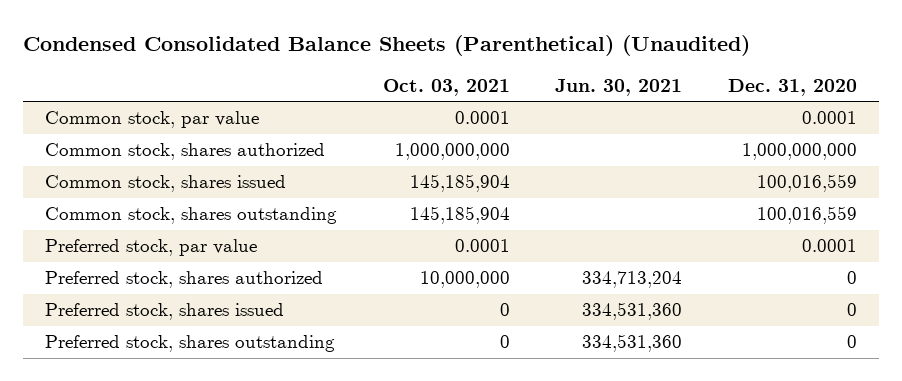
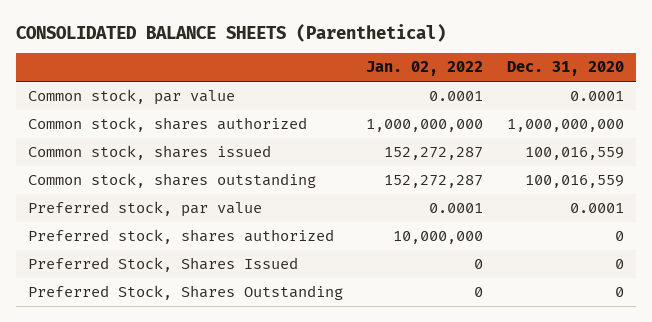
- Condensed Consolidated Balance Sheets (Parenthetical) (Unaudited)
+ CONSOLIDATED BALANCE SHEETS (Parenthetical)
- | Oct. 03, 2021 | Jun. 30, 2021 | Dec. 31, 2020
+ | Jan. 02, 2022 | Dec. 31, 2020
- Preferred stock, shares issued | 0 | 334,531,360 | 0
- Preferred stock, shares outstanding | 0 | 334,531,360 | 0
+ Preferred Stock, Shares Issued | 0 | 0
+ Preferred Stock, Shares Outstanding | 0 | 0

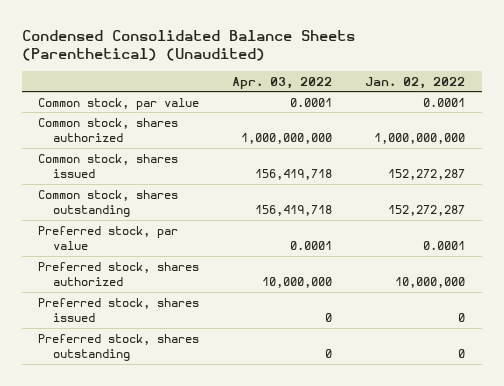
- CONSOLIDATED BALANCE SHEETS (Parenthetical)
+ Condensed Consolidated Balance Sheets (Parenthetical) (Unaudited)
- | Jan. 02, 2022 | Dec. 31, 2020
+ | Apr. 03, 2022 | Jan. 02, 2022
- Preferred Stock, Shares Issued | 0 | 0
- Preferred Stock, Shares Outstanding | 0 | 0
+ Preferred stock, shares issued | 0 | 0
+ Preferred stock, shares outstanding | 0 | 0

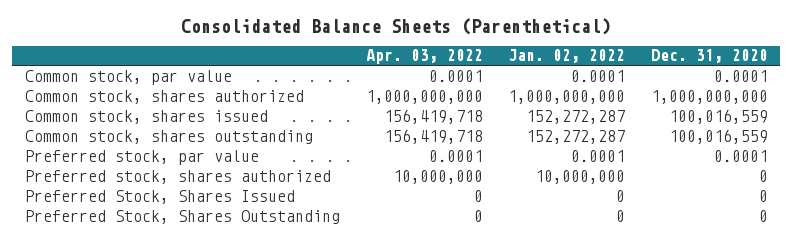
- Condensed Consolidated Balance Sheets (Parenthetical) (Unaudited)
+ Consolidated Balance Sheets (Parenthetical)
- | Apr. 03, 2022 | Jan. 02, 2022
+ | Apr. 03, 2022 | Jan. 02, 2022 | Dec. 31, 2020
- Preferred stock, shares issued | 0 | 0
- Preferred stock, shares outstanding | 0 | 0
+ Preferred Stock, Shares Issued | 0 | 0 | 0
+ Preferred Stock, Shares Outstanding | 0 | 0 | 0

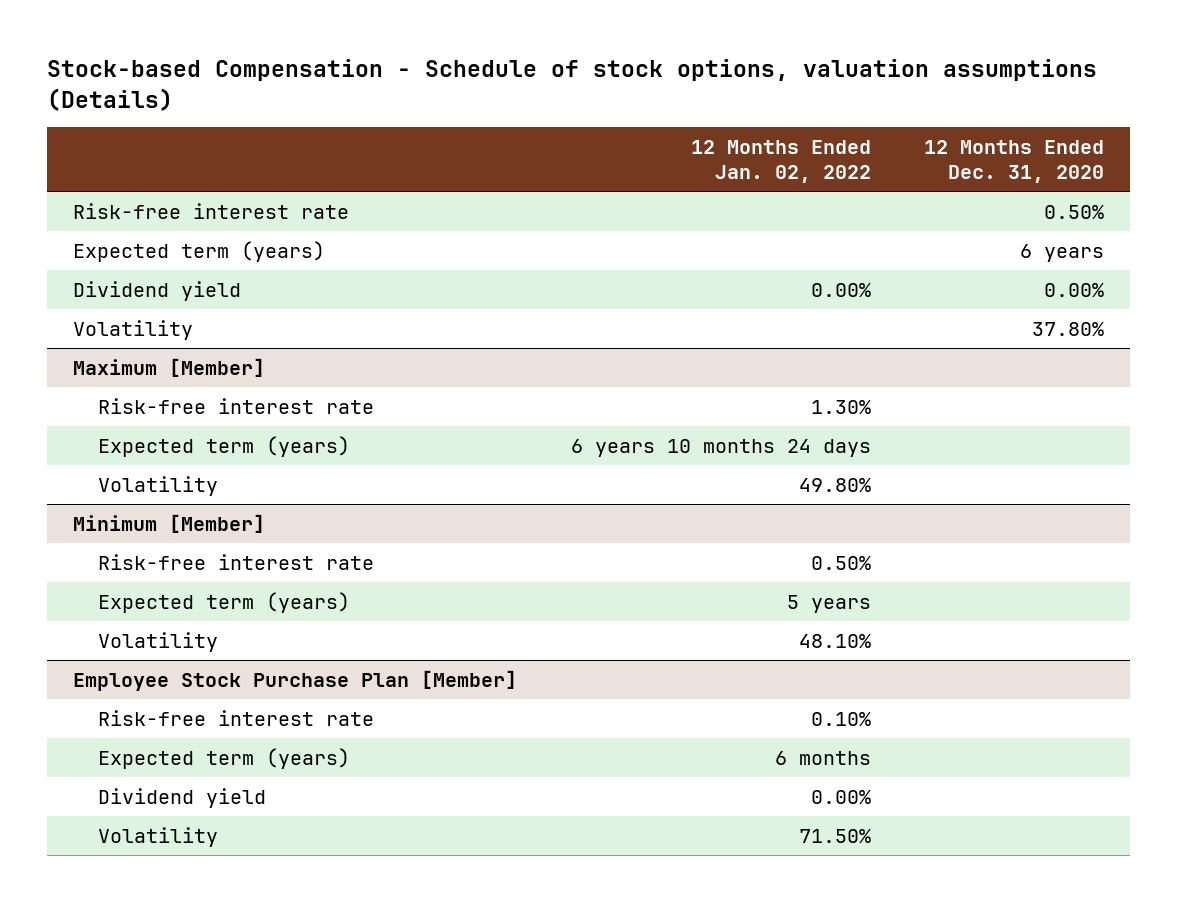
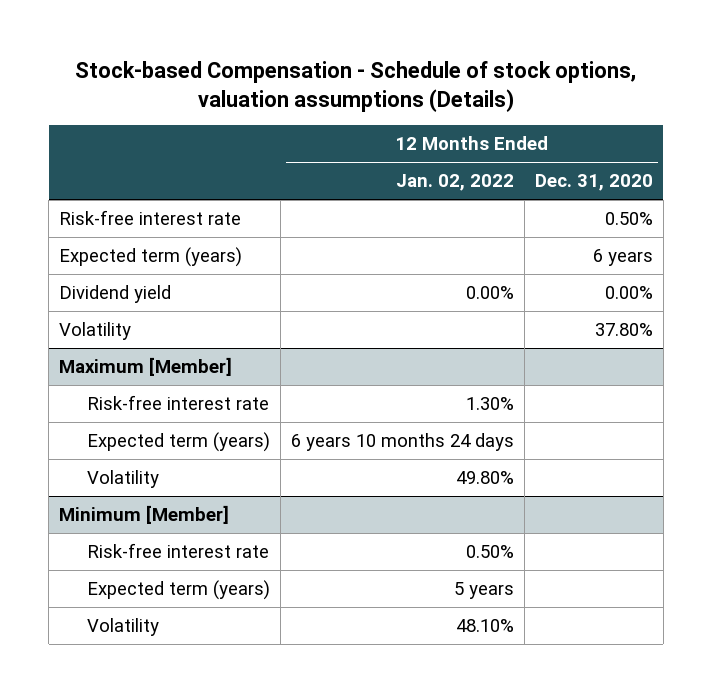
- Employee Stock Purchase Plan [Member]
- Risk-free interest rate | 0.10% |
- Expected term (years) | 6 months |
- Dividend yield | 0.00% |
- Volatility | 71.50% |

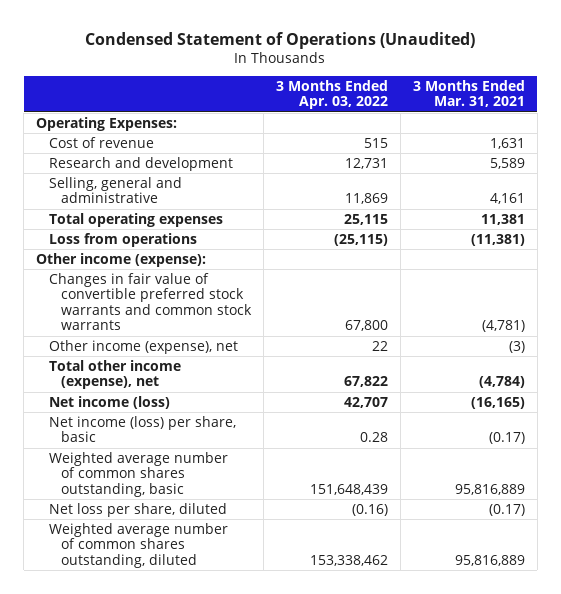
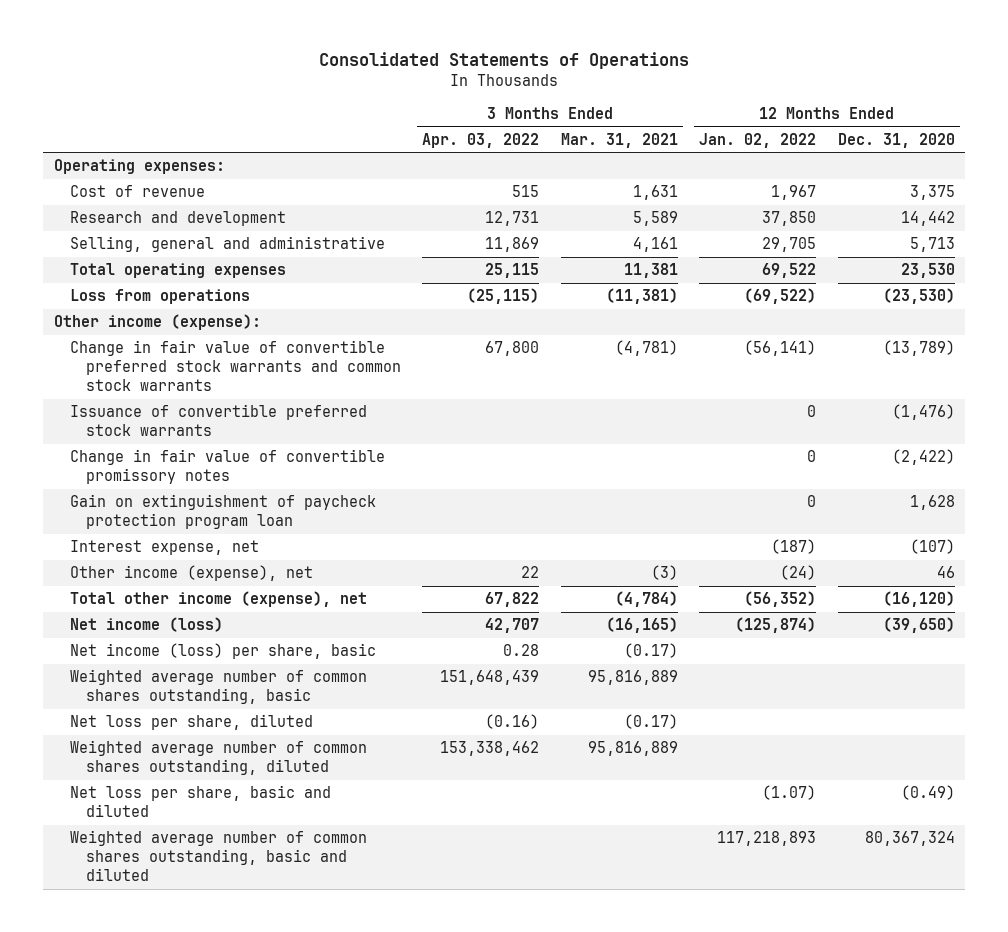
- Condensed Statement of Operations (Unaudited)
+ Consolidated Statements of Operations
- | 3 Months Ended Apr. 03, 2022 | 3 Months Ended Mar. 31, 2021
+ | 3 Months Ended Apr. 03, 2022 | 3 Months Ended Mar. 31, 2021 | 12 Months Ended Jan. 02, 2022 | 12 Months Ended Dec. 31, 2020
- Operating Expenses:
+ Operating expenses:
- Changes in fair value of convertible preferred stock warrants and common stock warrants | 67,800 | (4,781)
+ Change in fair value of convertible preferred stock warrants and common stock warrants | 67,800 | (4,781) | (56,141) | (13,789)
+ Issuance of convertible preferred stock warrants | | | 0 | (1,476)
+ Change in fair value of convertible promissory notes | | | 0 | (2,422)
+ Gain on extinguishment of paycheck protection program loan | | | 0 | 1,628
+ Interest expense, net | | | (187) | (107)
+ Net loss per share, basic and diluted | | | (1.07) | (0.49)
+ Weighted average number of common shares outstanding, basic and diluted | | | 117,218,893 | 80,367,324

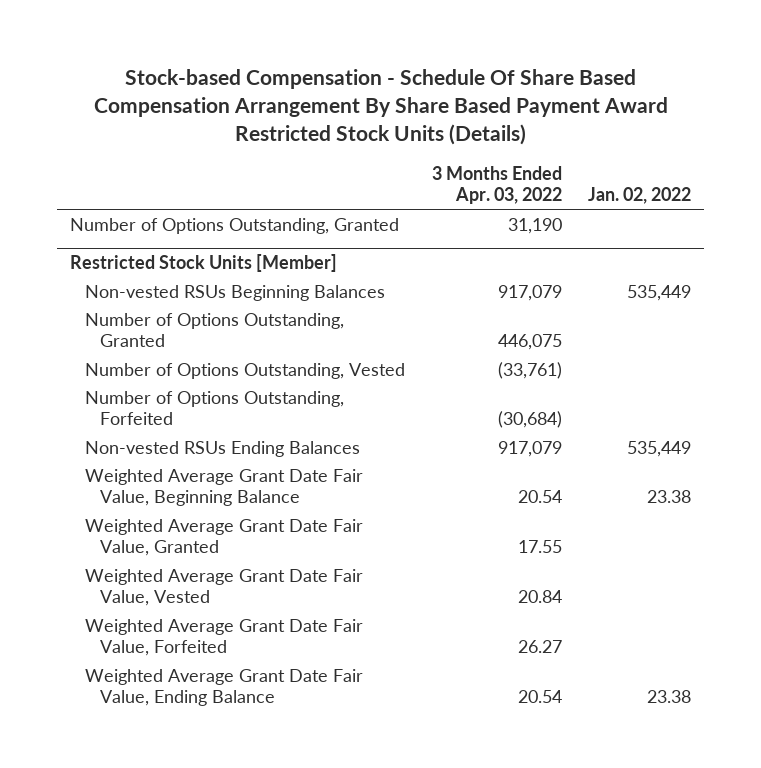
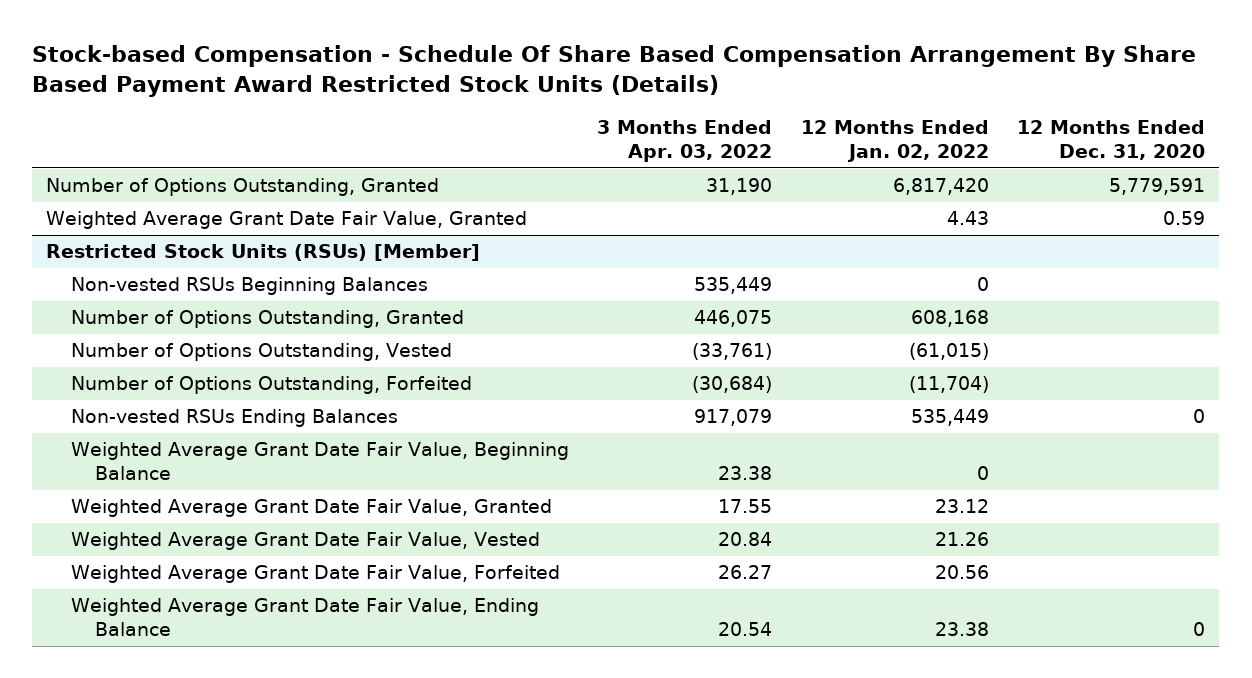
- | 3 Months Ended Apr. 03, 2022 | Jan. 02, 2022
+ | 3 Months Ended Apr. 03, 2022 | 12 Months Ended Jan. 02, 2022 | 12 Months Ended Dec. 31, 2020
- Restricted Stock Units [Member]
- Non-vested RSUs Beginning Balances | 917,079 | 535,449
+ Weighted Average Grant Date Fair Value, Granted | | 4.43 | 0.59
+ Restricted Stock Units (RSUs) [Member]
+ Non-vested RSUs Beginning Balances | 535,449 | 0 |
- Weighted Average Grant Date Fair Value, Beginning Balance | 20.54 | 23.38
+ Weighted Average Grant Date Fair Value, Beginning Balance | 23.38 | 0 |

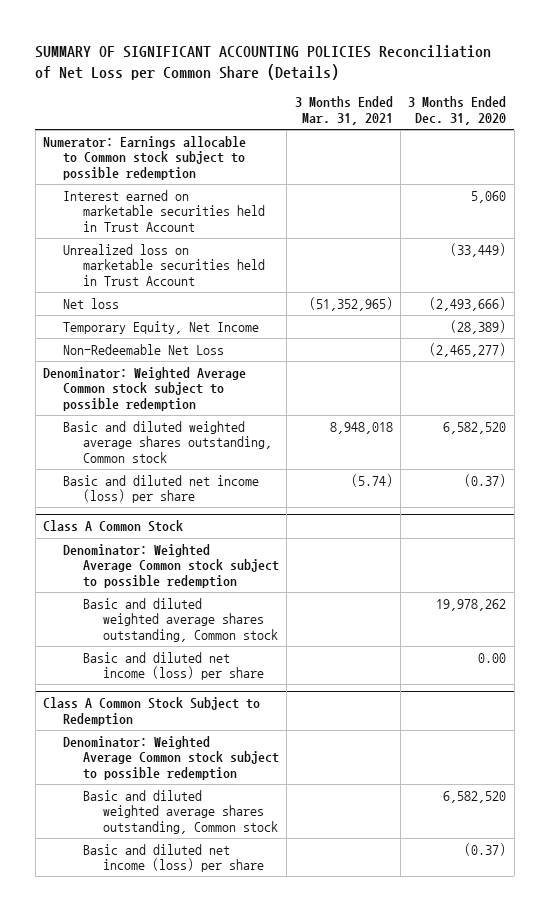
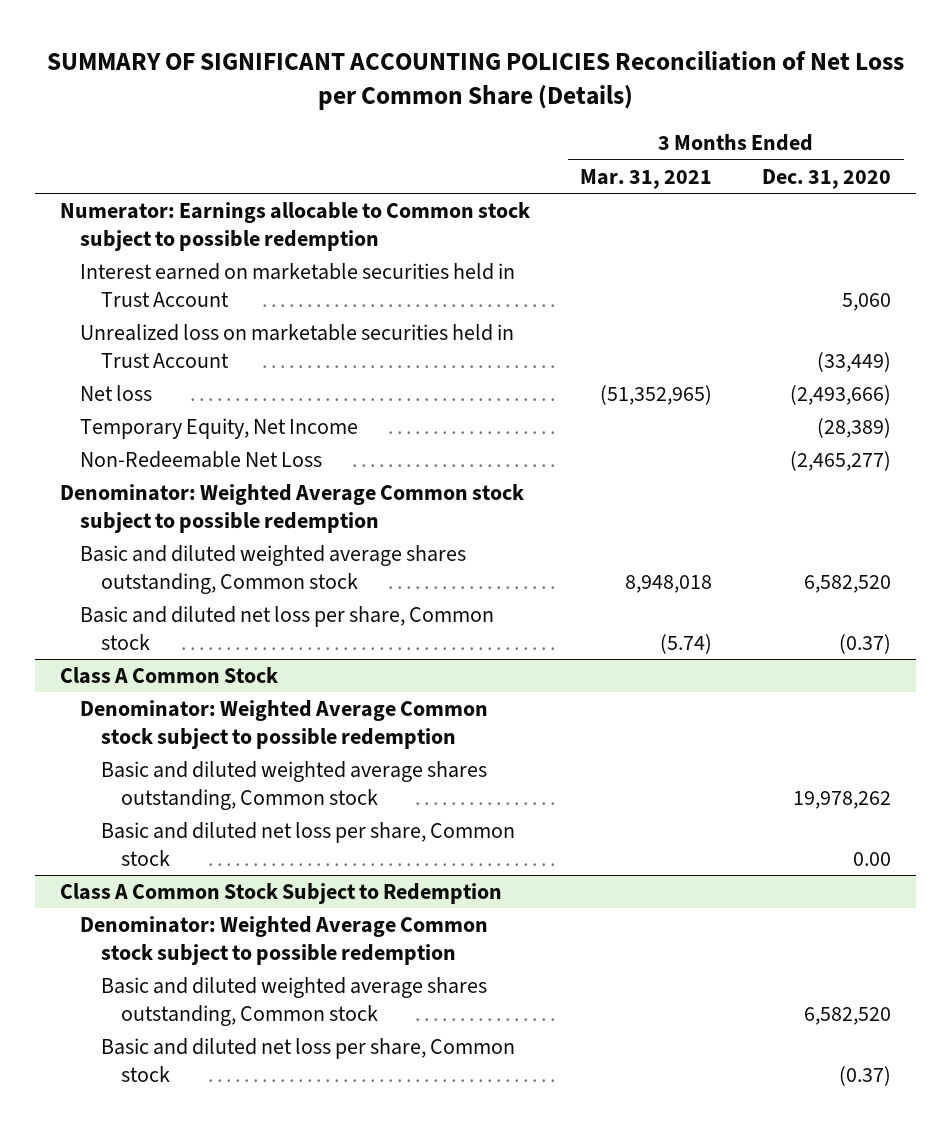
- Basic and diluted net income (loss) per share | (5.74) | (0.37)
+ Basic and diluted net loss per share, Common stock | (5.74) | (0.37)
@ Class A Common Stock
- Basic and diluted net income (loss) per share | | 0.00
+ Basic and diluted net loss per share, Common stock | | 0.00
@ Class A Common Stock Subject to Redemption
- Basic and diluted net income (loss) per share | | (0.37)
+ Basic and diluted net loss per share, Common stock | | (0.37)

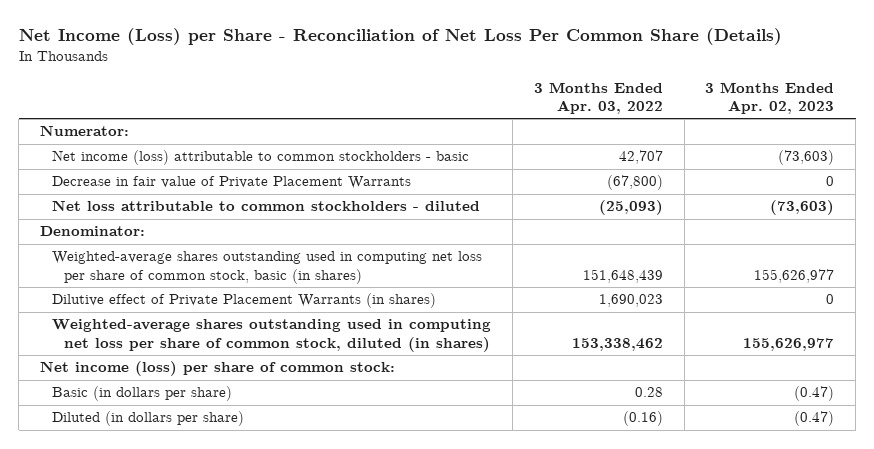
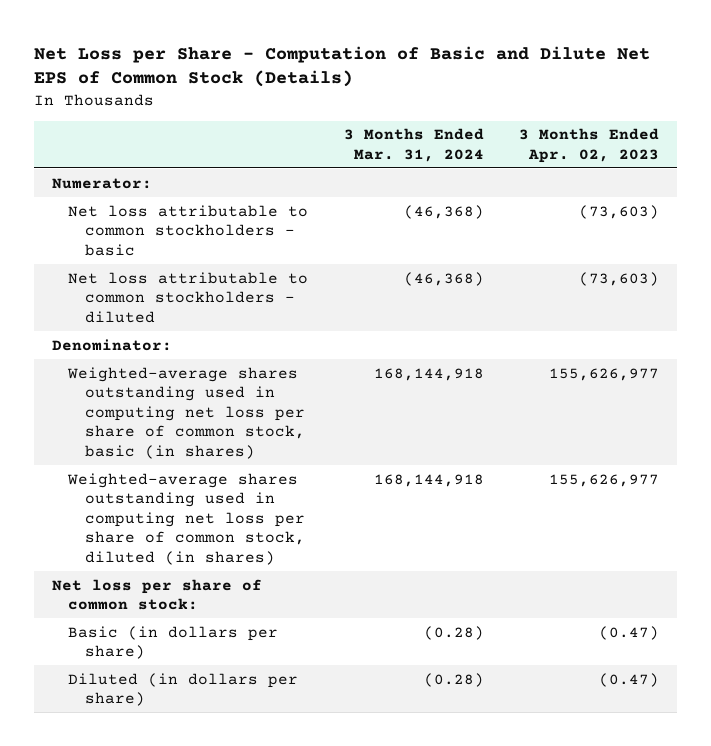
- Net Income (Loss) per Share - Reconciliation of Net Loss Per Common Share (Details)
+ Net Loss per Share - Computation of Basic and Dilute Net EPS of Common Stock (Details)
- | 3 Months Ended Apr. 03, 2022 | 3 Months Ended Apr. 02, 2023
+ | 3 Months Ended Mar. 31, 2024 | 3 Months Ended Apr. 02, 2023
- Net income (loss) attributable to common stockholders - basic | 42,707 | (73,603)
- Decrease in fair value of Private Placement Warrants | (67,800) | 0
+ Net loss attributable to common stockholders - basic | (46,368) | (73,603)
- Dilutive effect of Private Placement Warrants (in shares) | 1,690,023 | 0
- Net income (loss) per share of common stock:
+ Net loss per share of common stock:

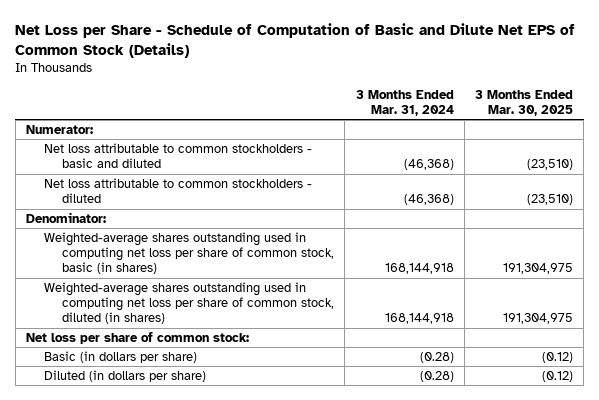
- Net Loss per Share - Computation of Basic and Dilute Net EPS of Common Stock (Details)
+ Net Loss per Share - Schedule of Computation of Basic and Dilute Net EPS of Common Stock (Details)
- | 3 Months Ended Mar. 31, 2024 | 3 Months Ended Apr. 02, 2023
+ | 3 Months Ended Mar. 31, 2024 | 3 Months Ended Mar. 30, 2025
- Net loss attributable to common stockholders - basic | (46,368) | (73,603)
+ Net loss attributable to common stockholders - basic and diluted | (46,368) | (23,510)

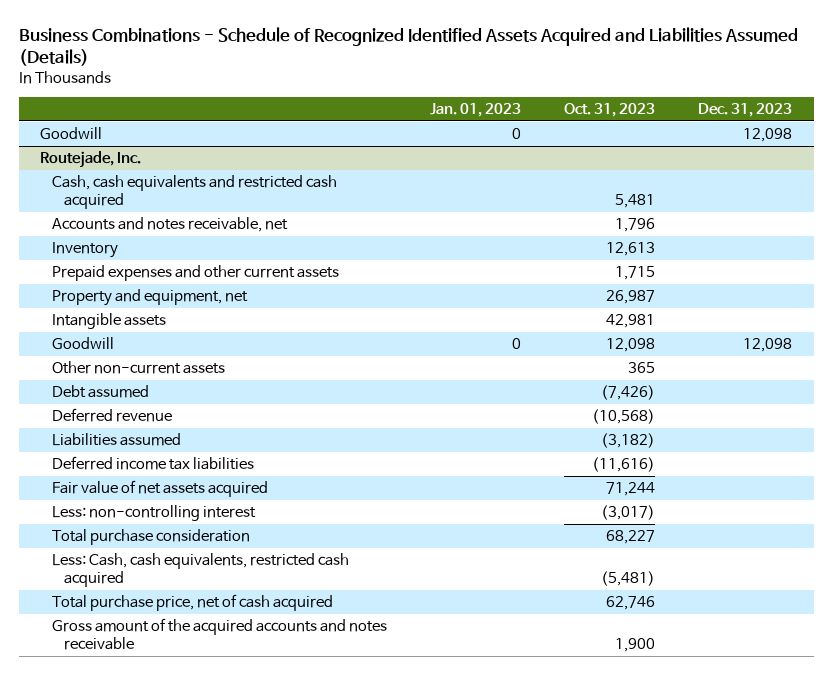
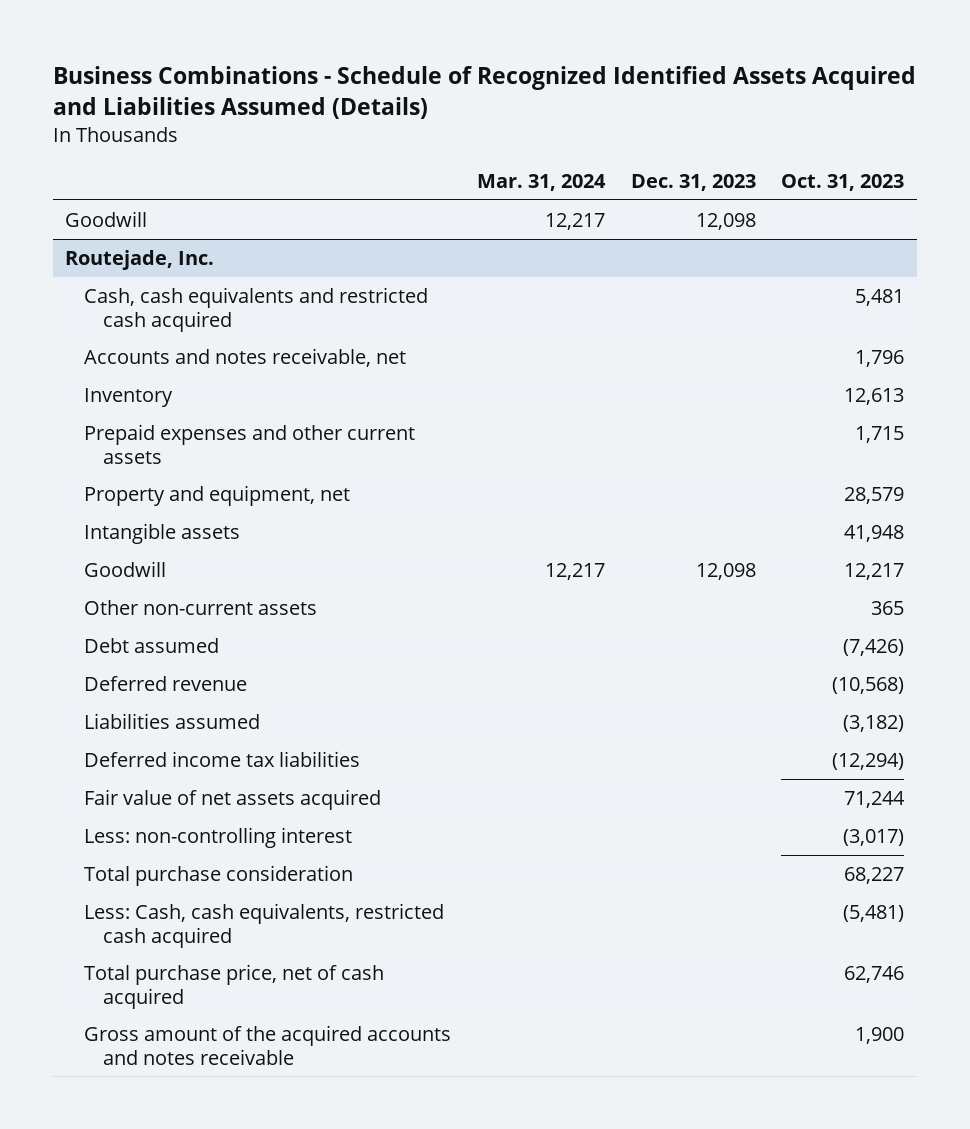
- | Jan. 01, 2023 | Oct. 31, 2023 | Dec. 31, 2023
+ | Mar. 31, 2024 | Dec. 31, 2023 | Oct. 31, 2023
@ Routejade, Inc.
- Property and equipment, net | | 26,987 |
- Intangible assets | | 42,981 |
- Goodwill | 0 | 12,098 | 12,098
+ Property and equipment, net | | | 28,579
+ Intangible assets | | | 41,948
+ Goodwill | 12,217 | 12,098 | 12,217
- Deferred income tax liabilities | | (11,616) |
+ Deferred income tax liabilities | | | (12,294)

